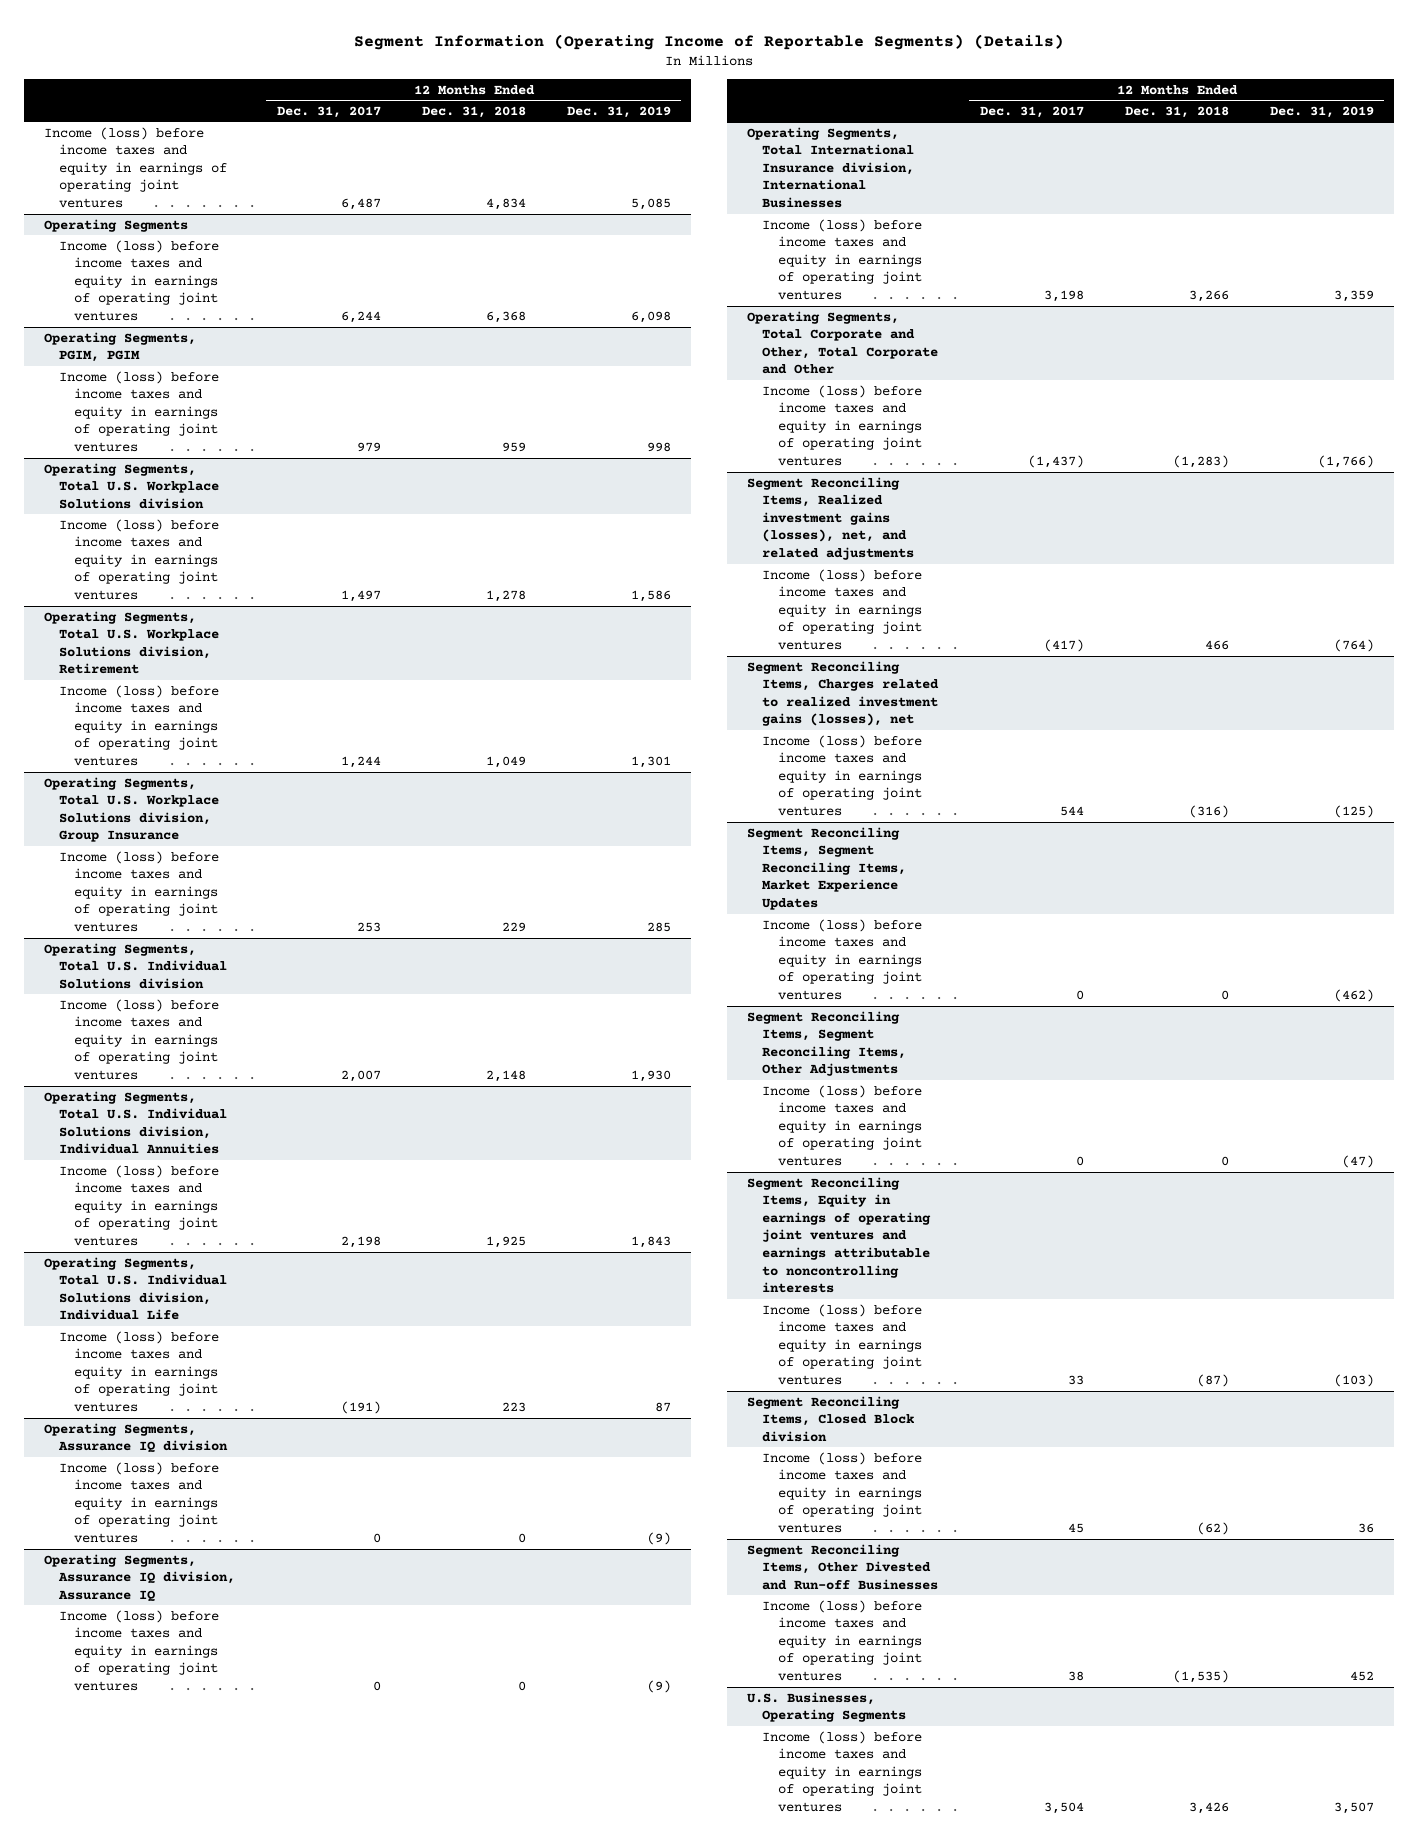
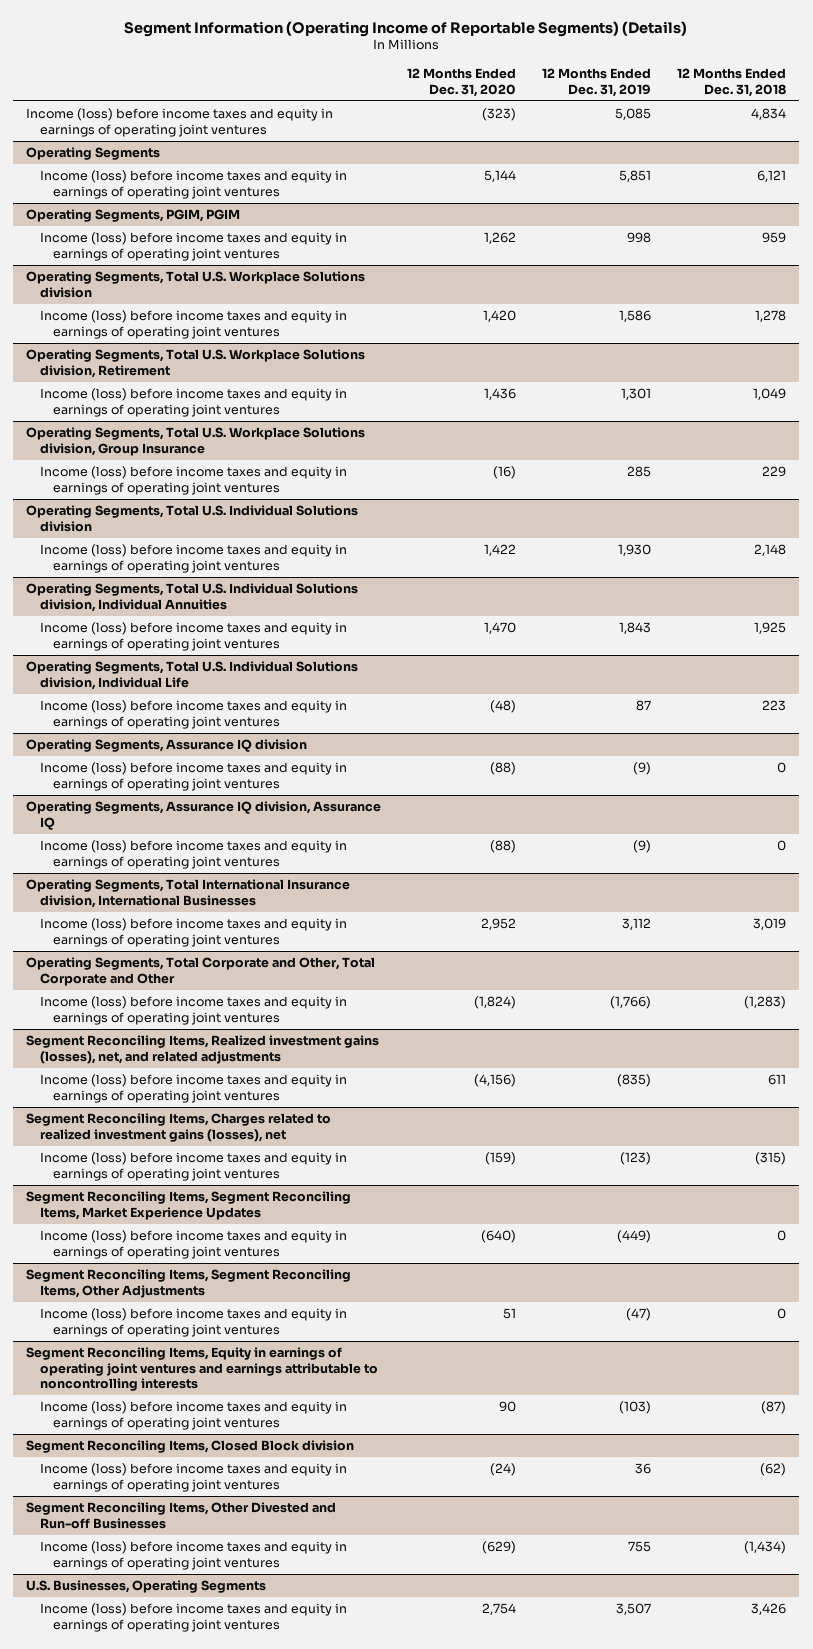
- | 12 Months Ended Dec. 31, 2017 | 12 Months Ended Dec. 31, 2018 | 12 Months Ended Dec. 31, 2019
+ | 12 Months Ended Dec. 31, 2020 | 12 Months Ended Dec. 31, 2019 | 12 Months Ended Dec. 31, 2018
@ Operating Segments
- Income (loss) before income taxes and equity in earnings of operating joint ventures | 6,244 | 6,368 | 6,098
+ Income (loss) before income taxes and equity in earnings of operating joint ventures | 5,144 | 5,851 | 6,121
@ Operating Segments, Total International Insurance division, International Businesses
- Income (loss) before income taxes and equity in earnings of operating joint ventures | 3,198 | 3,266 | 3,359
+ Income (loss) before income taxes and equity in earnings of operating joint ventures | 2,952 | 3,112 | 3,019
@ Segment Reconciling Items, Realized investment gains (losses), net, and related adjustments
- Income (loss) before income taxes and equity in earnings of operating joint ventures | (417) | 466 | (764)
+ Income (loss) before income taxes and equity in earnings of operating joint ventures | (4,156) | (835) | 611
@ Segment Reconciling Items, Charges related to realized investment gains (losses), net
- Income (loss) before income taxes and equity in earnings of operating joint ventures | 544 | (316) | (125)
+ Income (loss) before income taxes and equity in earnings of operating joint ventures | (159) | (123) | (315)
@ Segment Reconciling Items, Segment Reconciling Items, Market Experience Updates
- Income (loss) before income taxes and equity in earnings of operating joint ventures | 0 | 0 | (462)
+ Income (loss) before income taxes and equity in earnings of operating joint ventures | (640) | (449) | 0
@ Segment Reconciling Items, Other Divested and Run-off Businesses
- Income (loss) before income taxes and equity in earnings of operating joint ventures | 38 | (1,535) | 452
+ Income (loss) before income taxes and equity in earnings of operating joint ventures | (629) | 755 | (1,434)

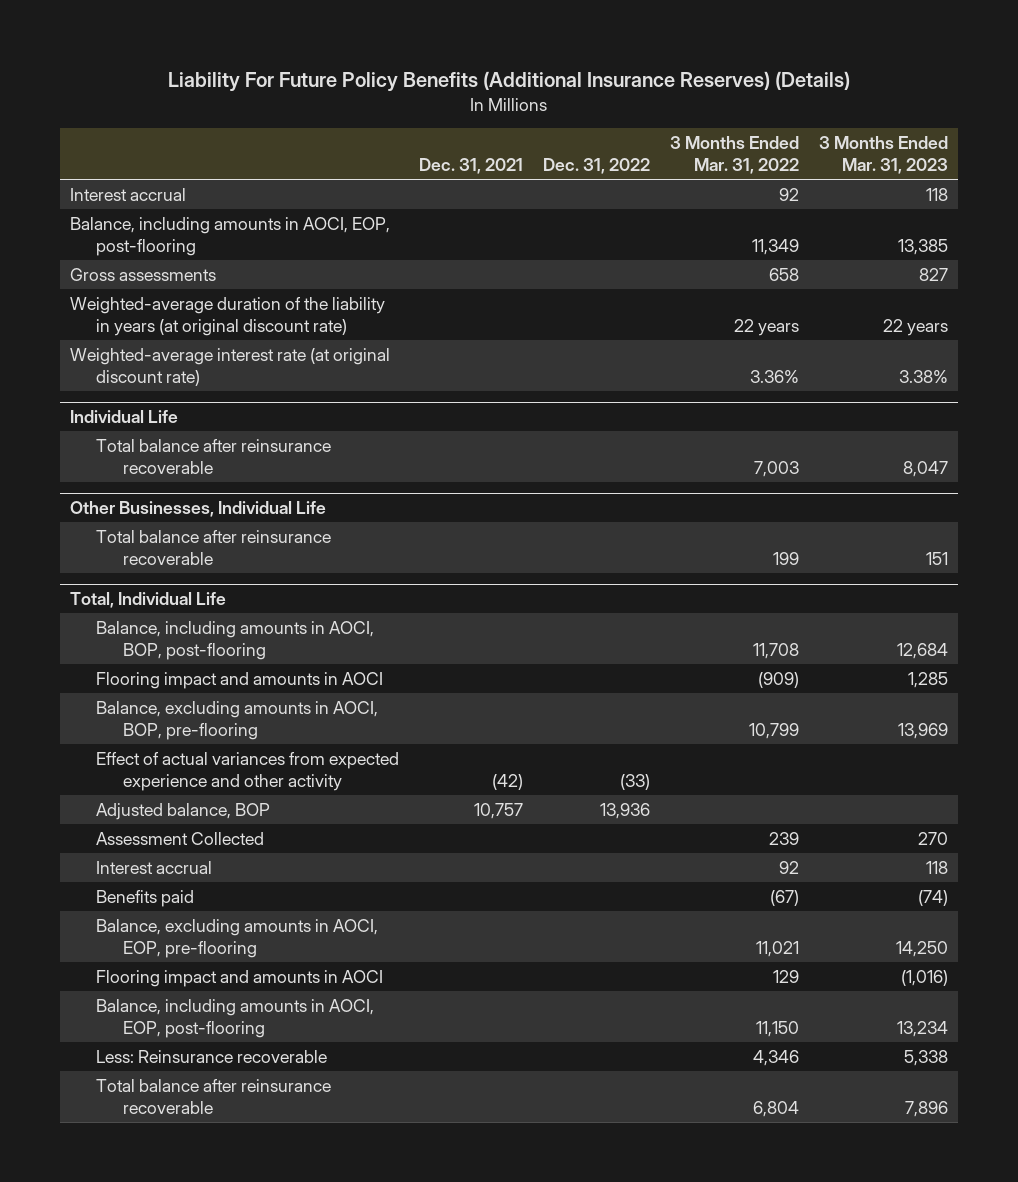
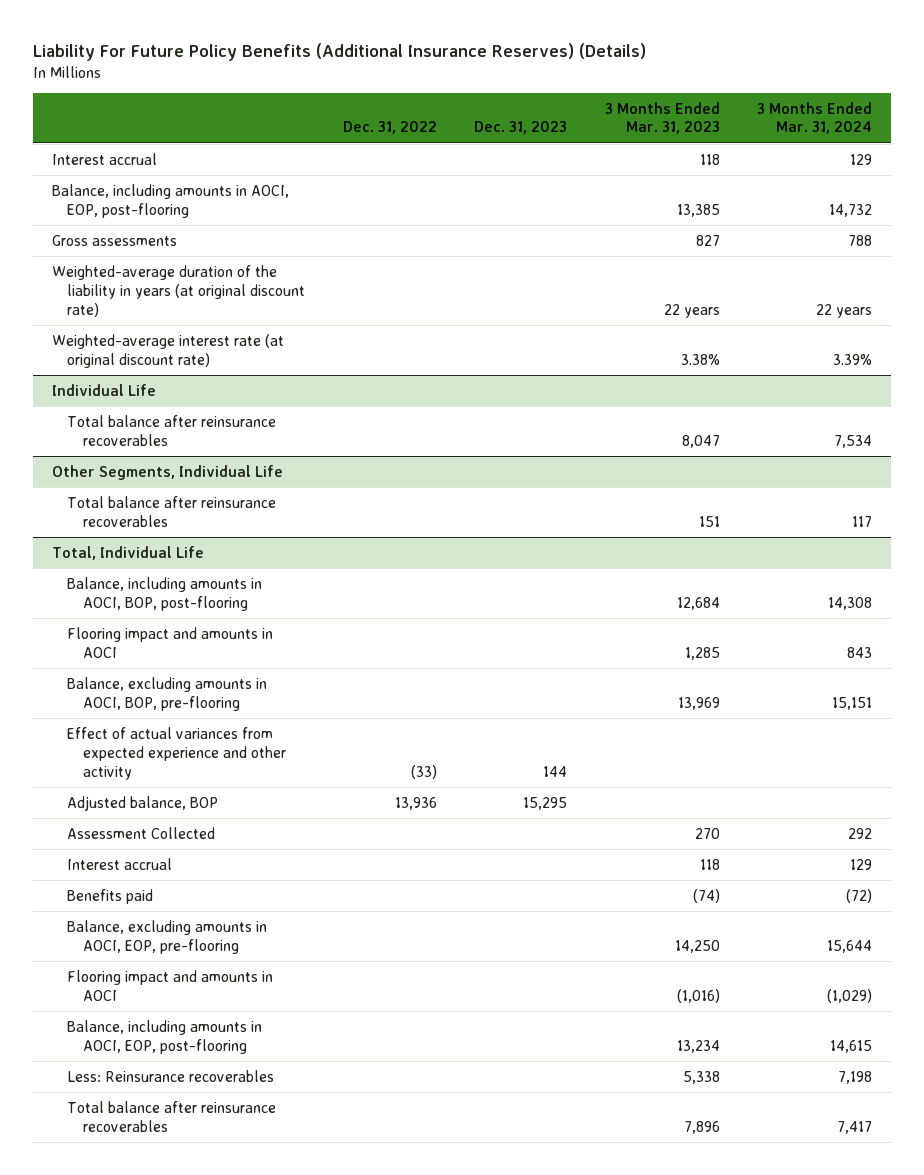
- | Dec. 31, 2021 | Dec. 31, 2022 | 3 Months Ended Mar. 31, 2022 | 3 Months Ended Mar. 31, 2023
+ | Dec. 31, 2022 | Dec. 31, 2023 | 3 Months Ended Mar. 31, 2023 | 3 Months Ended Mar. 31, 2024
@ Individual Life
- Total balance after reinsurance recoverable | | | 7,003 | 8,047
- Other Businesses, Individual Life
- Total balance after reinsurance recoverable | | | 199 | 151
@ Individual Life
+ Total balance after reinsurance recoverables | | | 8,047 | 7,534
+ Other Segments, Individual Life
+ Total balance after reinsurance recoverables | | | 151 | 117
@ Total, Individual Life
- Less: Reinsurance recoverable | | | 4,346 | 5,338
- Total balance after reinsurance recoverable | | | 6,804 | 7,896
+ Less: Reinsurance recoverables | | | 5,338 | 7,198
+ Total balance after reinsurance recoverables | | | 7,896 | 7,417

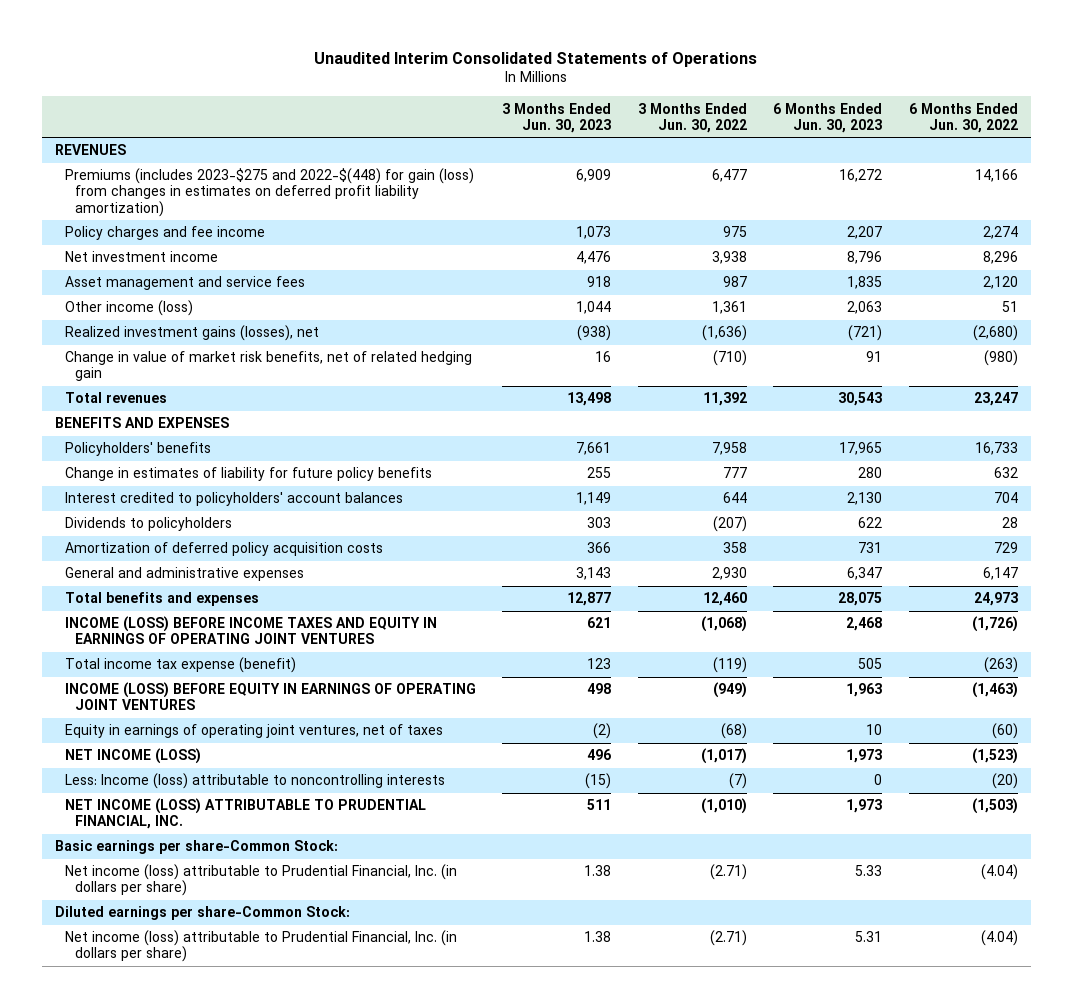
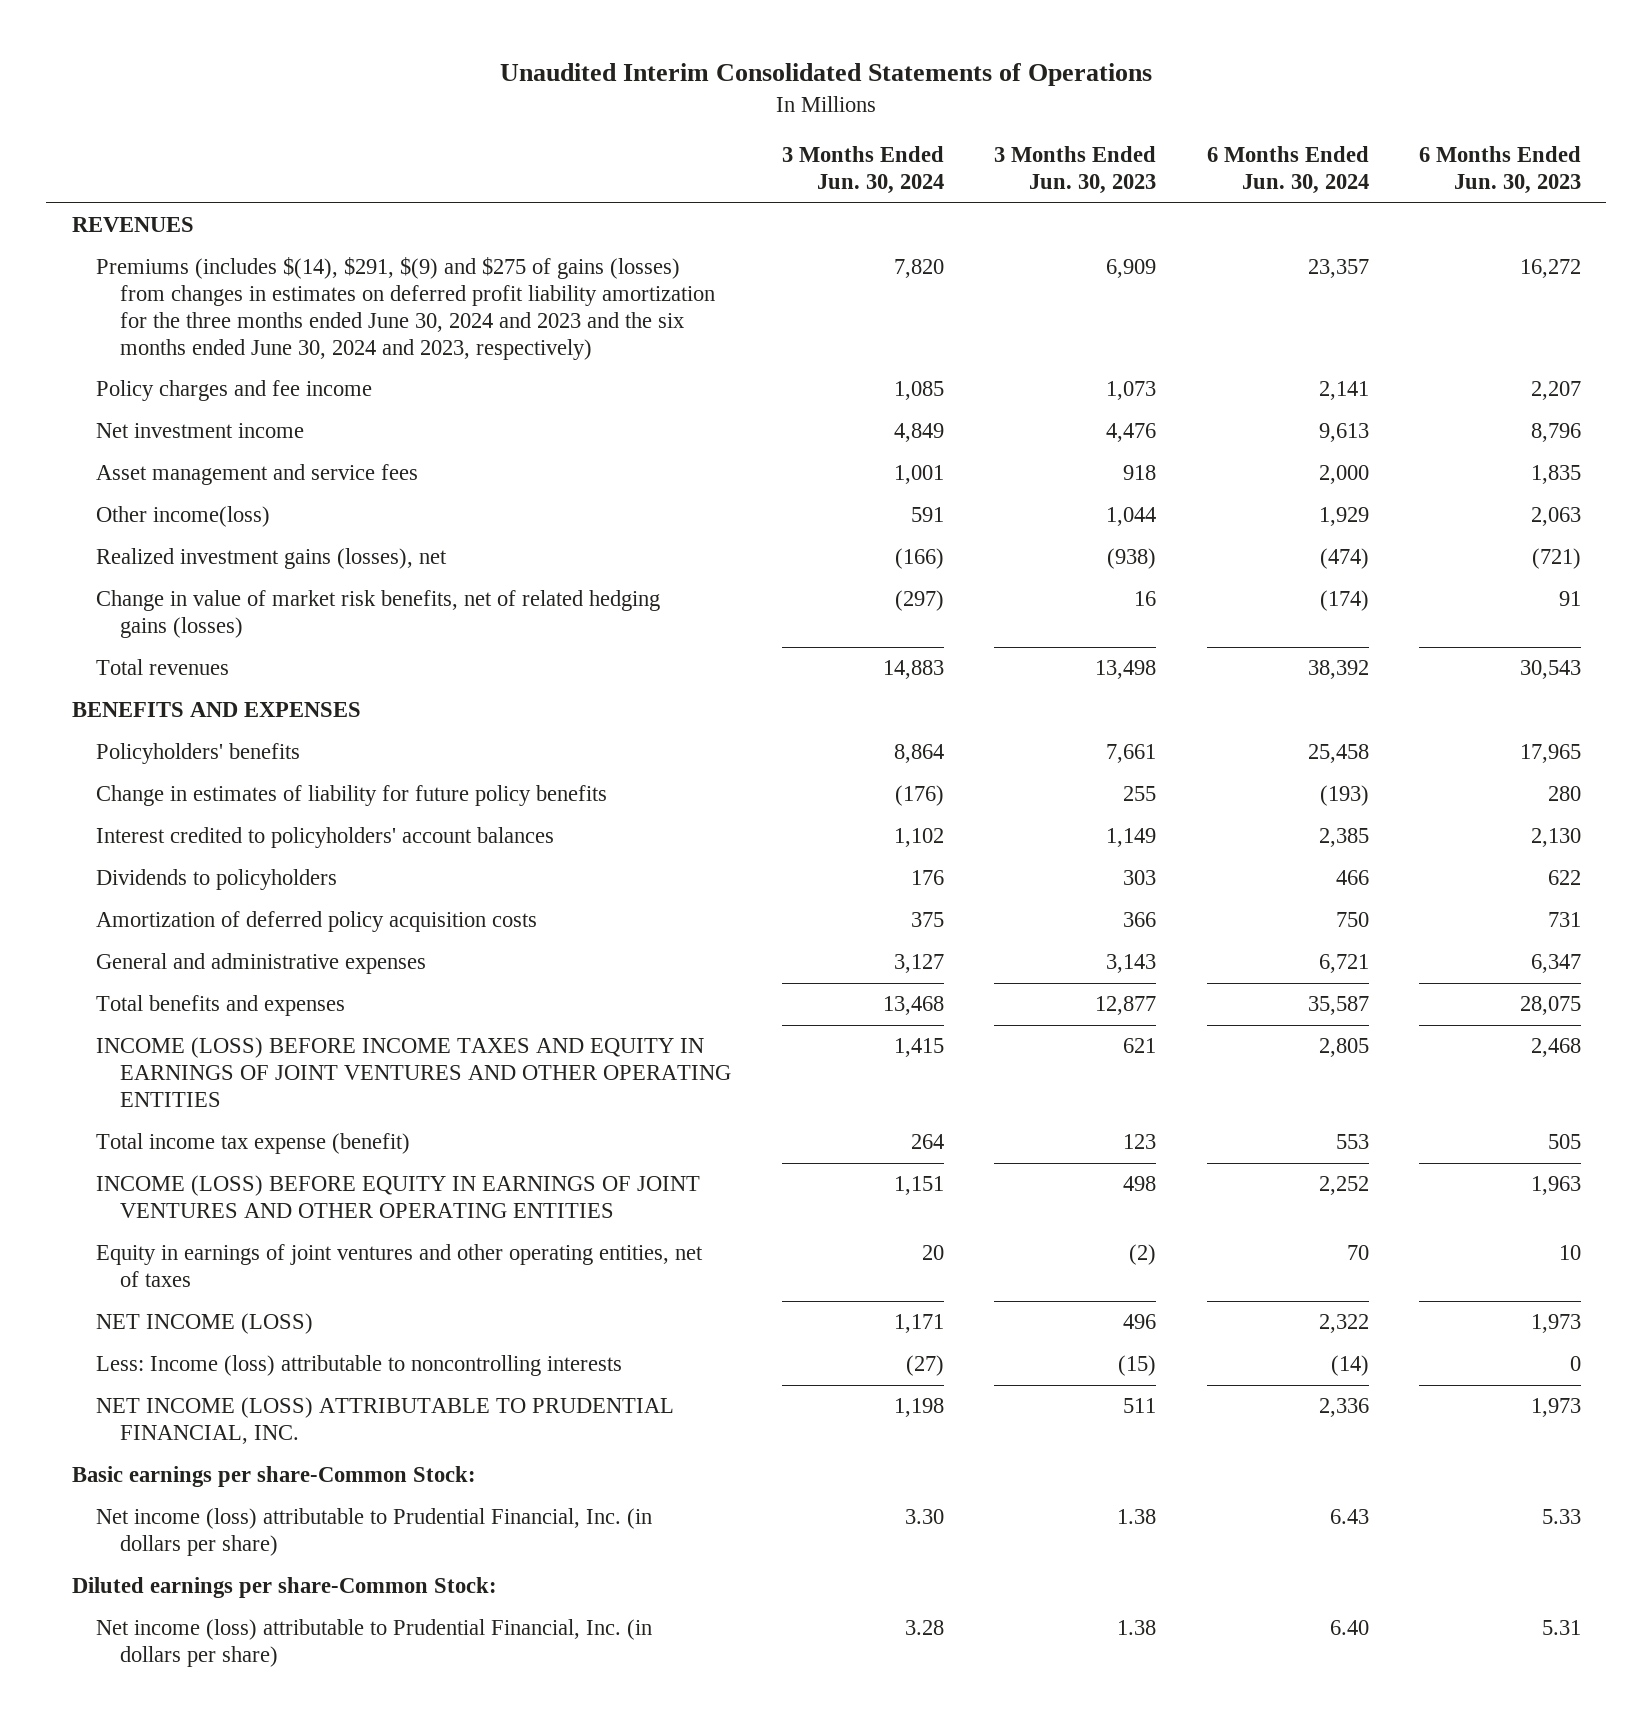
- | 3 Months Ended Jun. 30, 2023 | 3 Months Ended Jun. 30, 2022 | 6 Months Ended Jun. 30, 2023 | 6 Months Ended Jun. 30, 2022
+ | 3 Months Ended Jun. 30, 2024 | 3 Months Ended Jun. 30, 2023 | 6 Months Ended Jun. 30, 2024 | 6 Months Ended Jun. 30, 2023
- Premiums (includes 2023-$275 and 2022-$(448) for gain (loss) from changes in estimates on deferred profit liability amortization) | 6,909 | 6,477 | 16,272 | 14,166
+ Premiums (includes $(14), $291, $(9) and $275 of gains (losses) from changes in estimates on deferred profit liability amortization for the three months ended June 30, 2024 and 2023 and the six months ended June 30, 2024 and 2023, respectively) | 7,820 | 6,909 | 23,357 | 16,272
- Other income (loss) | 1,044 | 1,361 | 2,063 | 51
+ Other income(loss) | 591 | 1,044 | 1,929 | 2,063
- Change in value of market risk benefits, net of related hedging gain | 16 | (710) | 91 | (980)
+ Change in value of market risk benefits, net of related hedging gains (losses) | (297) | 16 | (174) | 91
- INCOME (LOSS) BEFORE INCOME TAXES AND EQUITY IN EARNINGS OF OPERATING JOINT VENTURES | 621 | (1,068) | 2,468 | (1,726)
+ INCOME (LOSS) BEFORE INCOME TAXES AND EQUITY IN EARNINGS OF JOINT VENTURES AND OTHER OPERATING ENTITIES | 1,415 | 621 | 2,805 | 2,468
- INCOME (LOSS) BEFORE EQUITY IN EARNINGS OF OPERATING JOINT VENTURES | 498 | (949) | 1,963 | (1,463)
- Equity in earnings of operating joint ventures, net of taxes | (2) | (68) | 10 | (60)
+ INCOME (LOSS) BEFORE EQUITY IN EARNINGS OF JOINT VENTURES AND OTHER OPERATING ENTITIES | 1,151 | 498 | 2,252 | 1,963
+ Equity in earnings of joint ventures and other operating entities, net of taxes | 20 | (2) | 70 | 10

